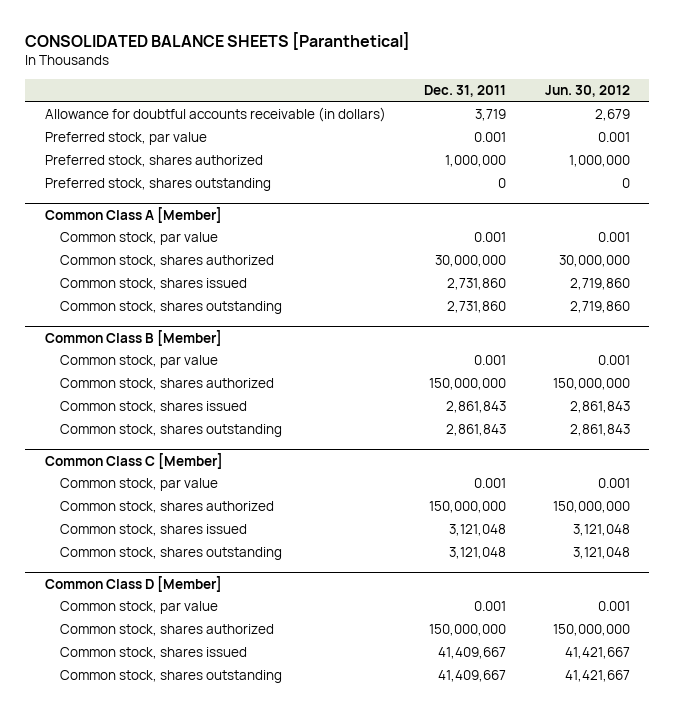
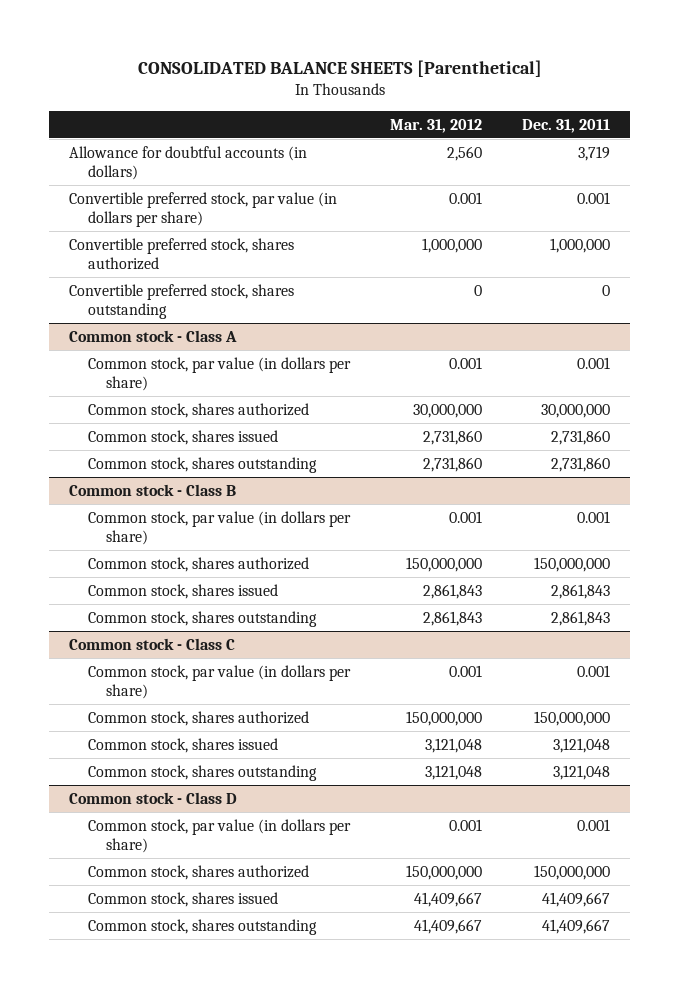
- CONSOLIDATED BALANCE SHEETS [Paranthetical]
+ CONSOLIDATED BALANCE SHEETS [Parenthetical]
- | Dec. 31, 2011 | Jun. 30, 2012
+ | Mar. 31, 2012 | Dec. 31, 2011
- Allowance for doubtful accounts receivable (in dollars) | 3,719 | 2,679
- Preferred stock, par value | 0.001 | 0.001
- Preferred stock, shares authorized | 1,000,000 | 1,000,000
- Preferred stock, shares outstanding | 0 | 0
- Common Class A [Member]
- Common stock, par value | 0.001 | 0.001
+ Allowance for doubtful accounts (in dollars) | 2,560 | 3,719
+ Convertible preferred stock, par value (in dollars per share) | 0.001 | 0.001
+ Convertible preferred stock, shares authorized | 1,000,000 | 1,000,000
+ Convertible preferred stock, shares outstanding | 0 | 0
+ Common stock - Class A
+ Common stock, par value (in dollars per share) | 0.001 | 0.001
- Common Class B [Member]
- Common stock, par value | 0.001 | 0.001
+ Common stock - Class B
+ Common stock, par value (in dollars per share) | 0.001 | 0.001
- Common Class C [Member]
- Common stock, par value | 0.001 | 0.001
+ Common stock - Class C
+ Common stock, par value (in dollars per share) | 0.001 | 0.001
- Common Class D [Member]
- Common stock, par value | 0.001 | 0.001
+ Common stock - Class D
+ Common stock, par value (in dollars per share) | 0.001 | 0.001

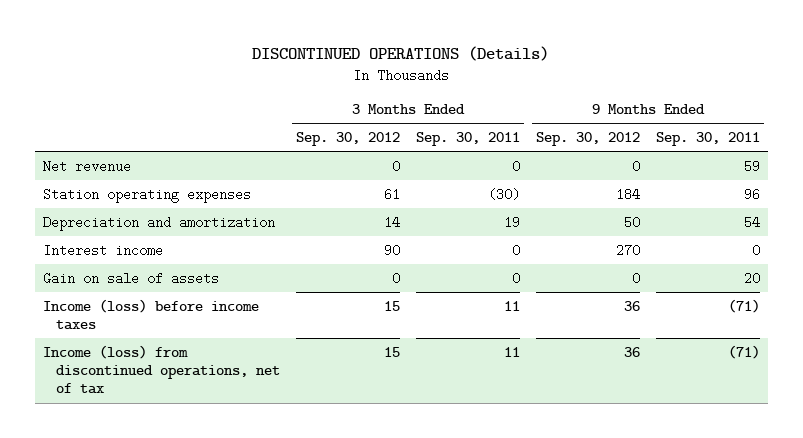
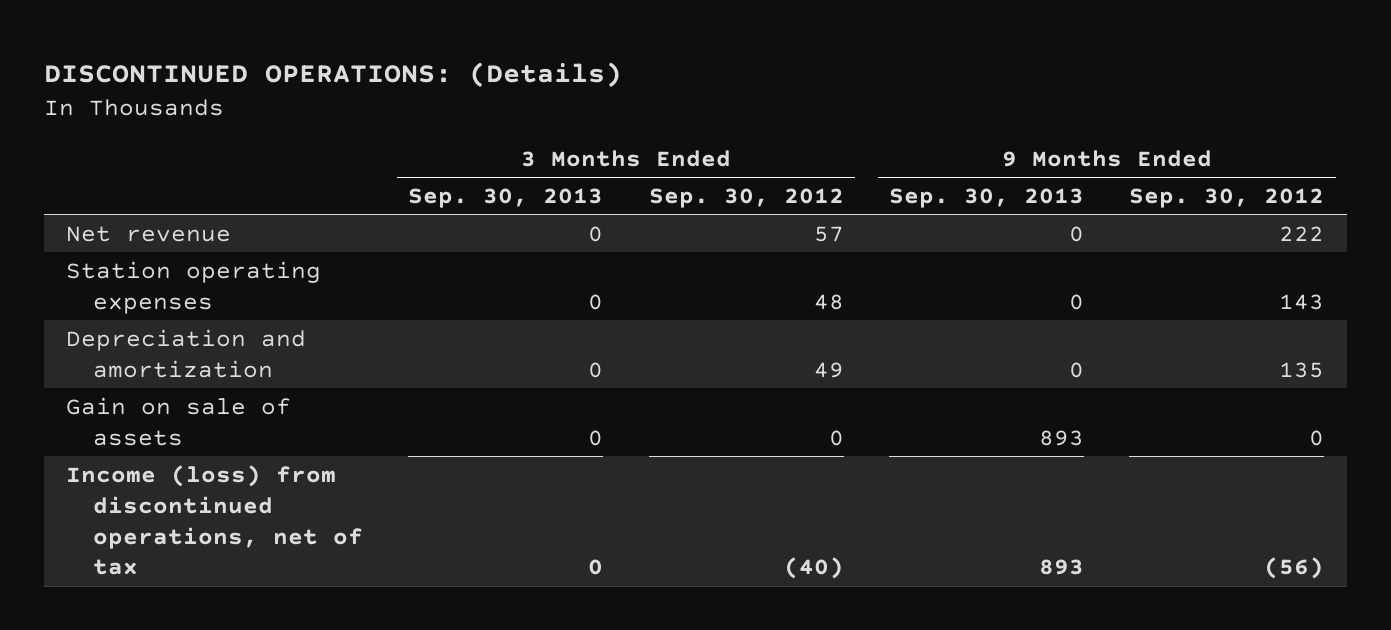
- DISCONTINUED OPERATIONS (Details)
+ DISCONTINUED OPERATIONS: (Details)
- | 3 Months Ended Sep. 30, 2012 | 3 Months Ended Sep. 30, 2011 | 9 Months Ended Sep. 30, 2012 | 9 Months Ended Sep. 30, 2011
+ | 3 Months Ended Sep. 30, 2013 | 3 Months Ended Sep. 30, 2012 | 9 Months Ended Sep. 30, 2013 | 9 Months Ended Sep. 30, 2012
- Net revenue | 0 | 0 | 0 | 59
- Station operating expenses | 61 | (30) | 184 | 96
- Depreciation and amortization | 14 | 19 | 50 | 54
- Interest income | 90 | 0 | 270 | 0
+ Net revenue | 0 | 57 | 0 | 222
+ Station operating expenses | 0 | 48 | 0 | 143
+ Depreciation and amortization | 0 | 49 | 0 | 135
- Income (loss) before income taxes | 15 | 11 | 36 | (71)
- Income (loss) from discontinued operations, net of tax | 15 | 11 | 36 | (71)
+ Income (loss) from discontinued operations, net of tax | 0 | (40) | 893 | (56)

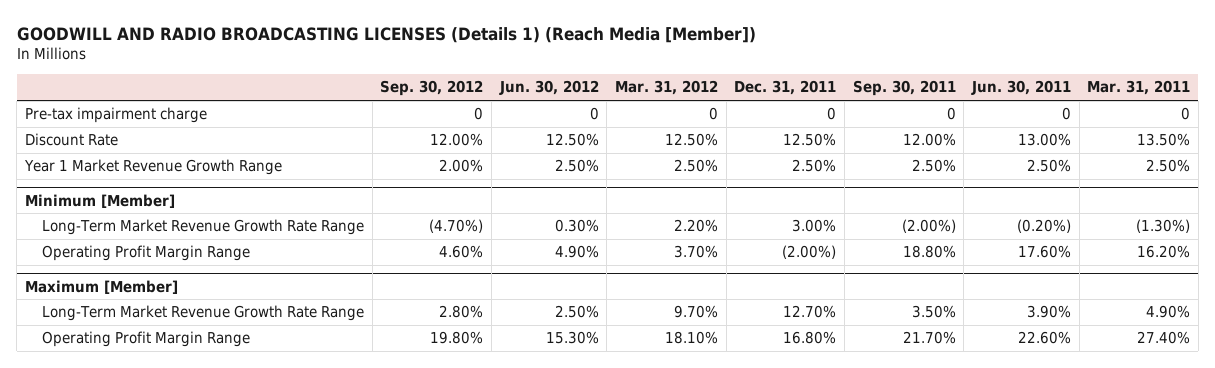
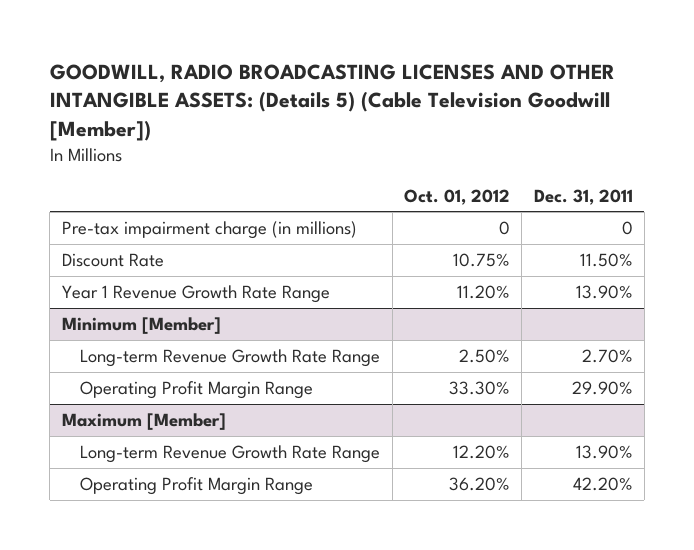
- GOODWILL AND RADIO BROADCASTING LICENSES (Details 1) (Reach Media [Member])
+ GOODWILL, RADIO BROADCASTING LICENSES AND OTHER INTANGIBLE ASSETS: (Details 5) (Cable Television Goodwill [Member])
- | Sep. 30, 2012 | Jun. 30, 2012 | Mar. 31, 2012 | Dec. 31, 2011 | Sep. 30, 2011 | Jun. 30, 2011 | Mar. 31, 2011
+ | Oct. 01, 2012 | Dec. 31, 2011
- Pre-tax impairment charge | 0 | 0 | 0 | 0 | 0 | 0 | 0
- Discount Rate | 12.00% | 12.50% | 12.50% | 12.50% | 12.00% | 13.00% | 13.50%
- Year 1 Market Revenue Growth Range | 2.00% | 2.50% | 2.50% | 2.50% | 2.50% | 2.50% | 2.50%
+ Pre-tax impairment charge (in millions) | 0 | 0
+ Discount Rate | 10.75% | 11.50%
+ Year 1 Revenue Growth Rate Range | 11.20% | 13.90%
@ Minimum [Member]
- Long-Term Market Revenue Growth Rate Range | (4.70%) | 0.30% | 2.20% | 3.00% | (2.00%) | (0.20%) | (1.30%)
- Operating Profit Margin Range | 4.60% | 4.90% | 3.70% | (2.00%) | 18.80% | 17.60% | 16.20%
+ Long-term Revenue Growth Rate Range | 2.50% | 2.70%
+ Operating Profit Margin Range | 33.30% | 29.90%
@ Maximum [Member]
- Long-Term Market Revenue Growth Rate Range | 2.80% | 2.50% | 9.70% | 12.70% | 3.50% | 3.90% | 4.90%
- Operating Profit Margin Range | 19.80% | 15.30% | 18.10% | 16.80% | 21.70% | 22.60% | 27.40%
+ Long-term Revenue Growth Rate Range | 12.20% | 13.90%
+ Operating Profit Margin Range | 36.20% | 42.20%

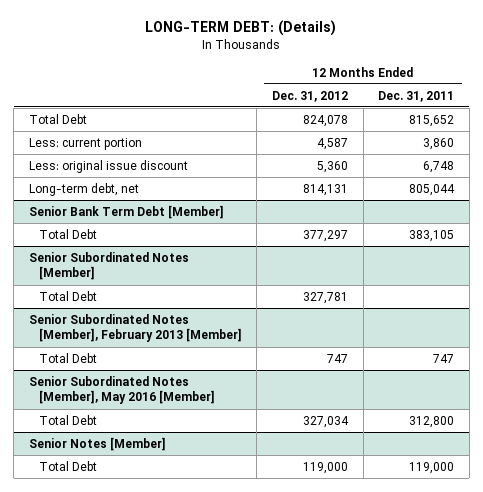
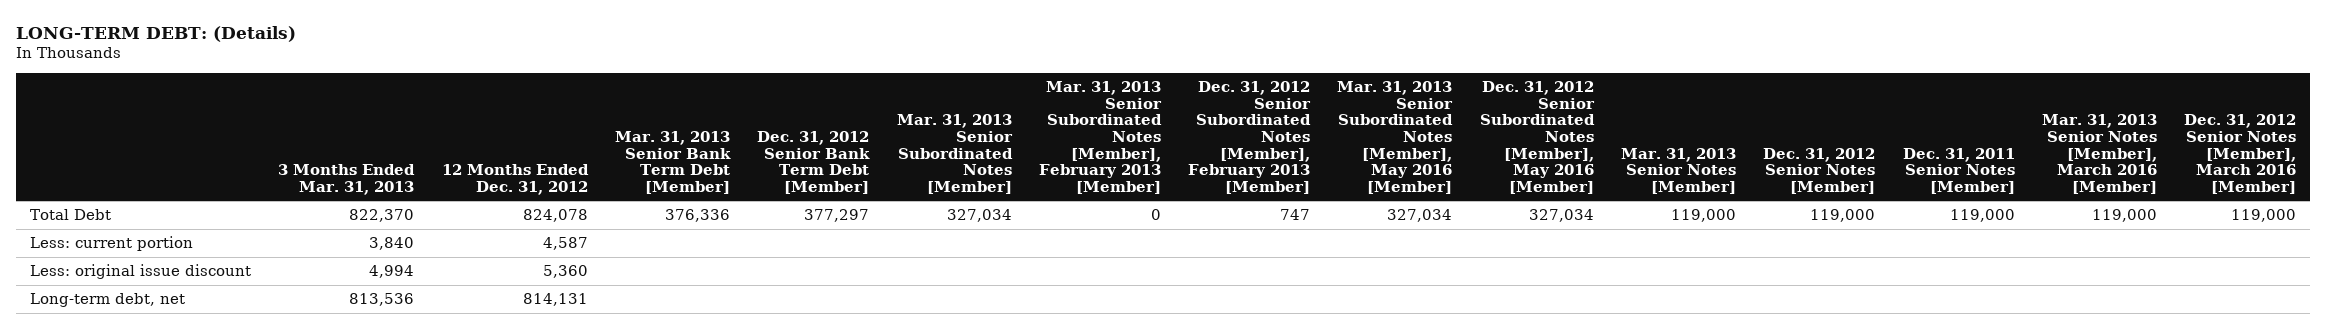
- | 12 Months Ended Dec. 31, 2012 | 12 Months Ended Dec. 31, 2011
+ | 3 Months Ended Mar. 31, 2013 | 12 Months Ended Dec. 31, 2012 | Mar. 31, 2013 Senior Bank Term Debt [Member] | Dec. 31, 2012 Senior Bank Term Debt [Member] | Mar. 31, 2013 Senior Subordinated Notes [Member] | Mar. 31, 2013 Senior Subordinated Notes [Member], February 2013 [Member] | Dec. 31, 2012 Senior Subordinated Notes [Member], February 2013 [Member] | Mar. 31, 2013 Senior Subordinated Notes [Member], May 2016 [Member] | Dec. 31, 2012 Senior Subordinated Notes [Member], May 2016 [Member] | Mar. 31, 2013 Senior Notes [Member] | Dec. 31, 2012 Senior Notes [Member] | Dec. 31, 2011 Senior Notes [Member] | Mar. 31, 2013 Senior Notes [Member], March 2016 [Member] | Dec. 31, 2012 Senior Notes [Member], March 2016 [Member]
- Senior Bank Term Debt [Member]
- Total Debt | 377,297 | 383,105
- Senior Subordinated Notes [Member]
- Total Debt | 327,781 |
- Senior Subordinated Notes [Member], February 2013 [Member]
- Total Debt | 747 | 747
- Senior Subordinated Notes [Member], May 2016 [Member]
- Total Debt | 327,034 | 312,800
- Senior Notes [Member]
- Total Debt | 119,000 | 119,000

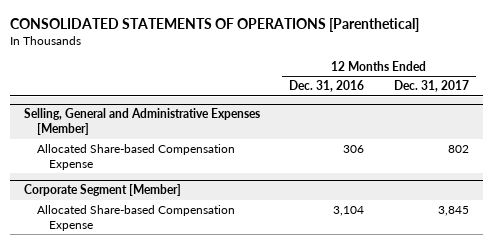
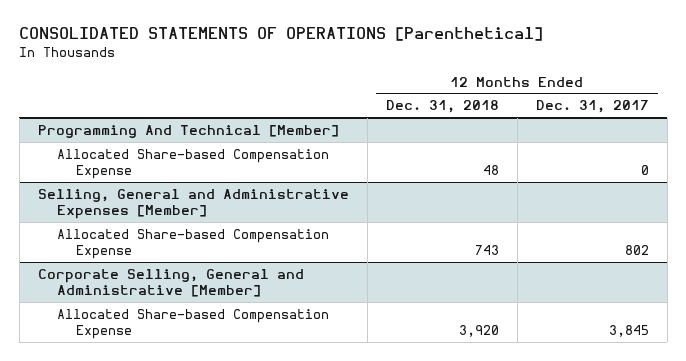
- | 12 Months Ended Dec. 31, 2016 | 12 Months Ended Dec. 31, 2017
+ | 12 Months Ended Dec. 31, 2018 | 12 Months Ended Dec. 31, 2017
+ Programming And Technical [Member]
+ Allocated Share-based Compensation Expense | 48 | 0
- Corporate Segment [Member]
+ Corporate Selling, General and Administrative [Member]

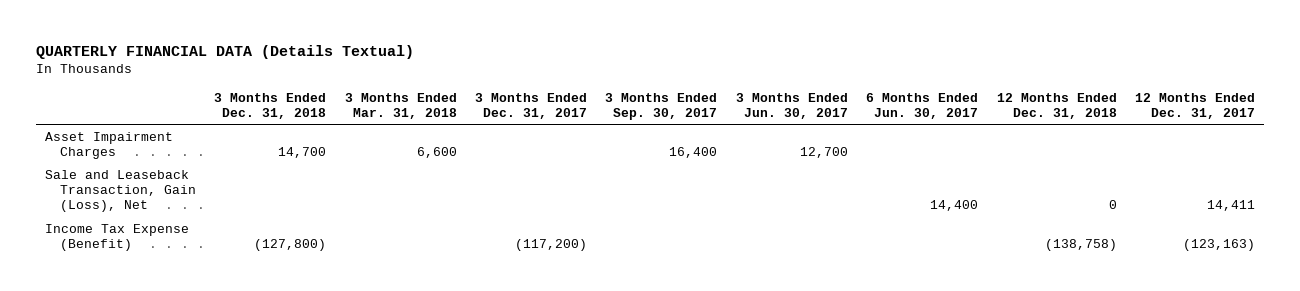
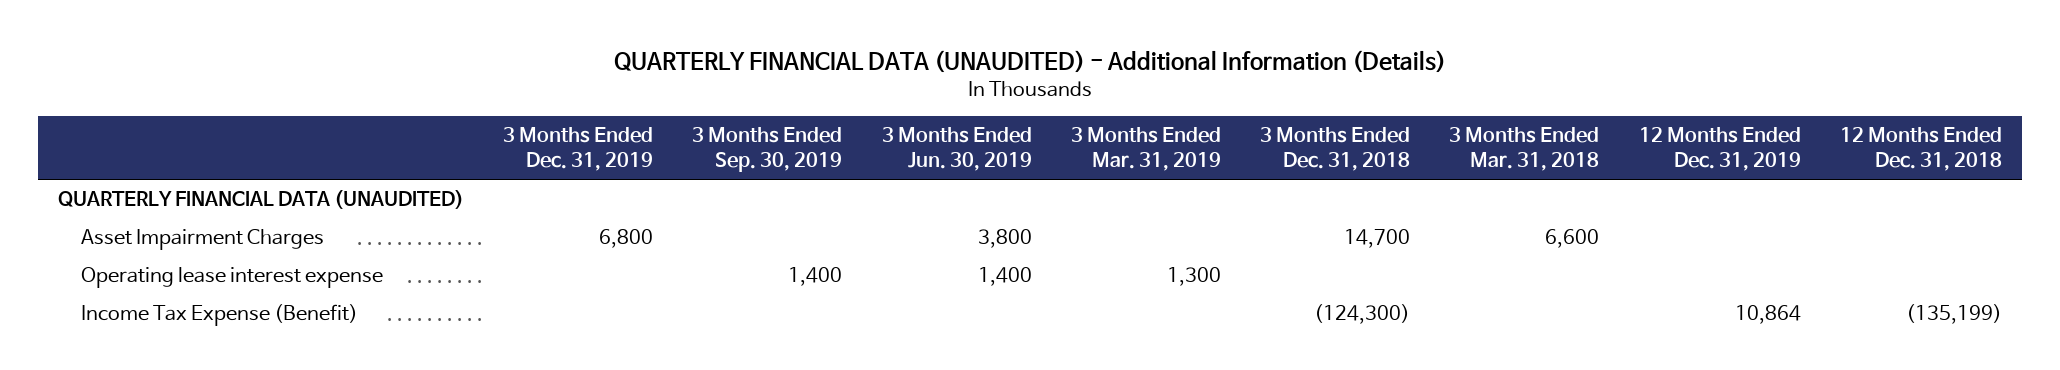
- QUARTERLY FINANCIAL DATA (Details Textual)
+ QUARTERLY FINANCIAL DATA (UNAUDITED) - Additional Information (Details)
- | 3 Months Ended Dec. 31, 2018 | 3 Months Ended Mar. 31, 2018 | 3 Months Ended Dec. 31, 2017 | 3 Months Ended Sep. 30, 2017 | 3 Months Ended Jun. 30, 2017 | 6 Months Ended Jun. 30, 2017 | 12 Months Ended Dec. 31, 2018 | 12 Months Ended Dec. 31, 2017
+ | 3 Months Ended Dec. 31, 2019 | 3 Months Ended Sep. 30, 2019 | 3 Months Ended Jun. 30, 2019 | 3 Months Ended Mar. 31, 2019 | 3 Months Ended Dec. 31, 2018 | 3 Months Ended Mar. 31, 2018 | 12 Months Ended Dec. 31, 2019 | 12 Months Ended Dec. 31, 2018
+ QUARTERLY FINANCIAL DATA (UNAUDITED)
- Sale and Leaseback Transaction, Gain (Loss), Net | | | | | | 14,400 | 0 | 14,411
- Income Tax Expense (Benefit) | (127,800) | | (117,200) | | | | (138,758) | (123,163)
+ Operating lease interest expense | | 1,400 | 1,400 | 1,300 | | | |
+ Income Tax Expense (Benefit) | | | | | (124,300) | | 10,864 | (135,199)

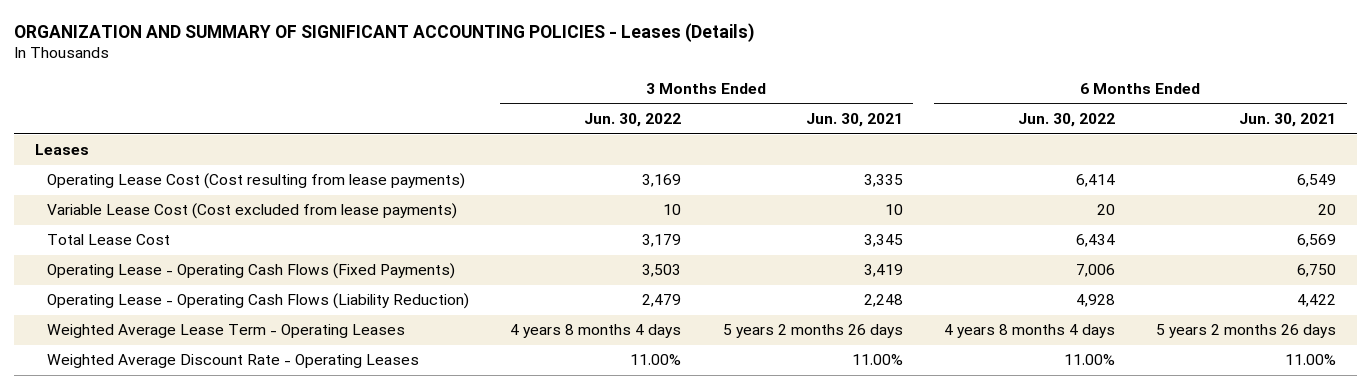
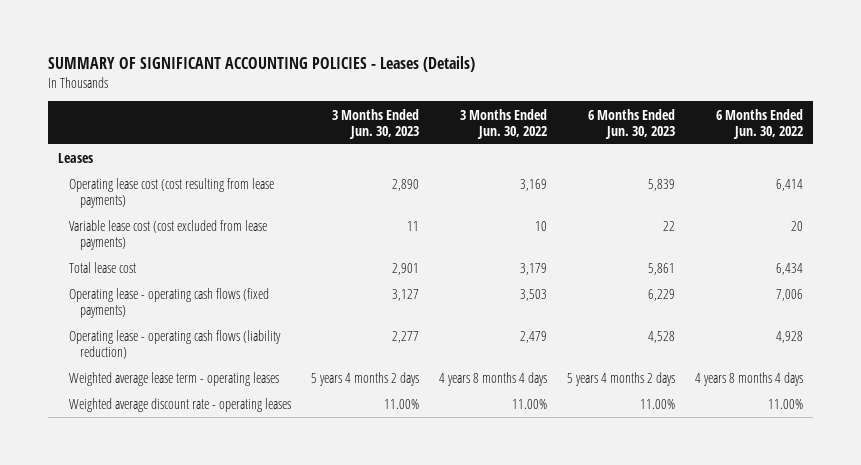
- ORGANIZATION AND SUMMARY OF SIGNIFICANT ACCOUNTING POLICIES - Leases (Details)
+ SUMMARY OF SIGNIFICANT ACCOUNTING POLICIES - Leases (Details)
- | 3 Months Ended Jun. 30, 2022 | 3 Months Ended Jun. 30, 2021 | 6 Months Ended Jun. 30, 2022 | 6 Months Ended Jun. 30, 2021
+ | 3 Months Ended Jun. 30, 2023 | 3 Months Ended Jun. 30, 2022 | 6 Months Ended Jun. 30, 2023 | 6 Months Ended Jun. 30, 2022
- Operating Lease Cost (Cost resulting from lease payments) | 3,169 | 3,335 | 6,414 | 6,549
- Variable Lease Cost (Cost excluded from lease payments) | 10 | 10 | 20 | 20
- Total Lease Cost | 3,179 | 3,345 | 6,434 | 6,569
- Operating Lease - Operating Cash Flows (Fixed Payments) | 3,503 | 3,419 | 7,006 | 6,750
- Operating Lease - Operating Cash Flows (Liability Reduction) | 2,479 | 2,248 | 4,928 | 4,422
- Weighted Average Lease Term - Operating Leases | 4 years 8 months 4 days | 5 years 2 months 26 days | 4 years 8 months 4 days | 5 years 2 months 26 days
- Weighted Average Discount Rate - Operating Leases | 11.00% | 11.00% | 11.00% | 11.00%
+ Operating lease cost (cost resulting from lease payments) | 2,890 | 3,169 | 5,839 | 6,414
+ Variable lease cost (cost excluded from lease payments) | 11 | 10 | 22 | 20
+ Total lease cost | 2,901 | 3,179 | 5,861 | 6,434
+ Operating lease - operating cash flows (fixed payments) | 3,127 | 3,503 | 6,229 | 7,006
+ Operating lease - operating cash flows (liability reduction) | 2,277 | 2,479 | 4,528 | 4,928
+ Weighted average lease term - operating leases | 5 years 4 months 2 days | 4 years 8 months 4 days | 5 years 4 months 2 days | 4 years 8 months 4 days
+ Weighted average discount rate - operating leases | 11.00% | 11.00% | 11.00% | 11.00%

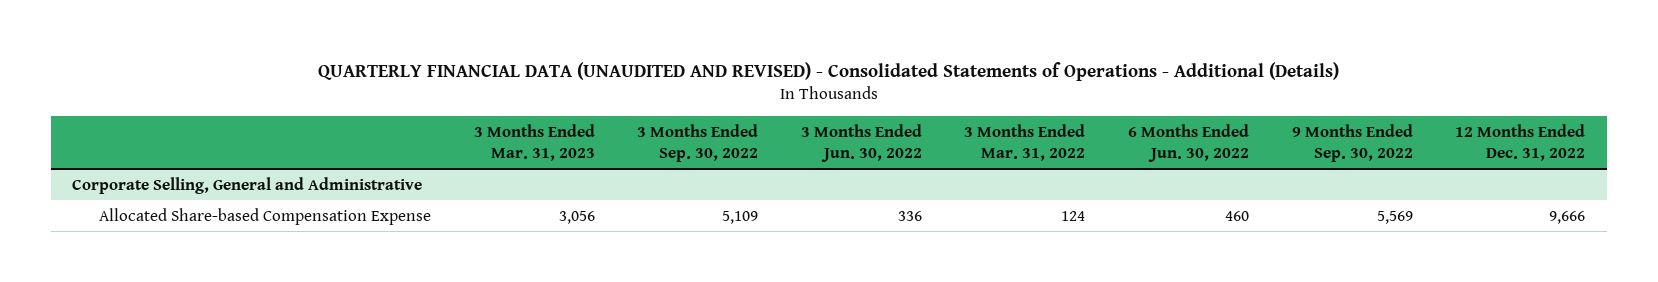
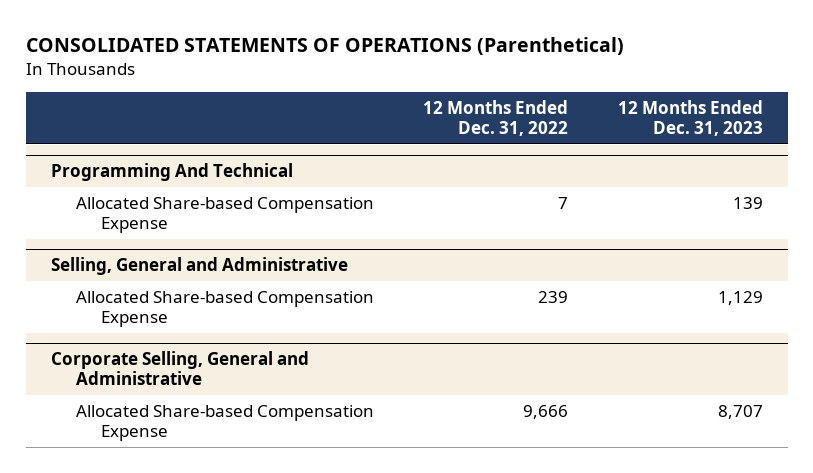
- QUARTERLY FINANCIAL DATA (UNAUDITED AND REVISED) - Consolidated Statements of Operations - Additional (Details)
+ CONSOLIDATED STATEMENTS OF OPERATIONS (Parenthetical)
- | 3 Months Ended Mar. 31, 2023 | 3 Months Ended Sep. 30, 2022 | 3 Months Ended Jun. 30, 2022 | 3 Months Ended Mar. 31, 2022 | 6 Months Ended Jun. 30, 2022 | 9 Months Ended Sep. 30, 2022 | 12 Months Ended Dec. 31, 2022
+ | 12 Months Ended Dec. 31, 2022 | 12 Months Ended Dec. 31, 2023
+ Programming And Technical
+ Allocated Share-based Compensation Expense | 7 | 139
+ Selling, General and Administrative
+ Allocated Share-based Compensation Expense | 239 | 1,129

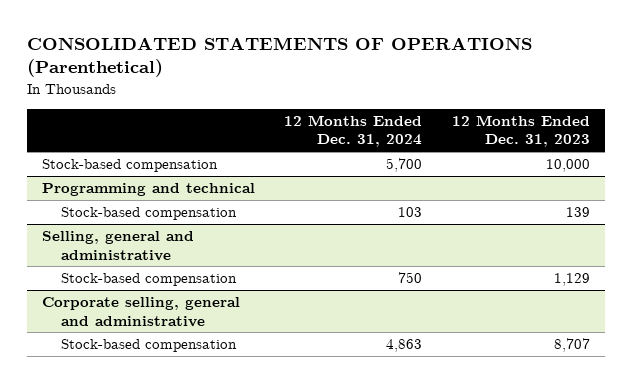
- | 12 Months Ended Dec. 31, 2022 | 12 Months Ended Dec. 31, 2023
+ | 12 Months Ended Dec. 31, 2024 | 12 Months Ended Dec. 31, 2023
- Programming And Technical
- Allocated Share-based Compensation Expense | 7 | 139
- Selling, General and Administrative
- Allocated Share-based Compensation Expense | 239 | 1,129
- Corporate Selling, General and Administrative
- Allocated Share-based Compensation Expense | 9,666 | 8,707
+ Stock-based compensation | 5,700 | 10,000
+ Programming and technical
+ Stock-based compensation | 103 | 139
+ Selling, general and administrative
+ Stock-based compensation | 750 | 1,129
+ Corporate selling, general and administrative
+ Stock-based compensation | 4,863 | 8,707

